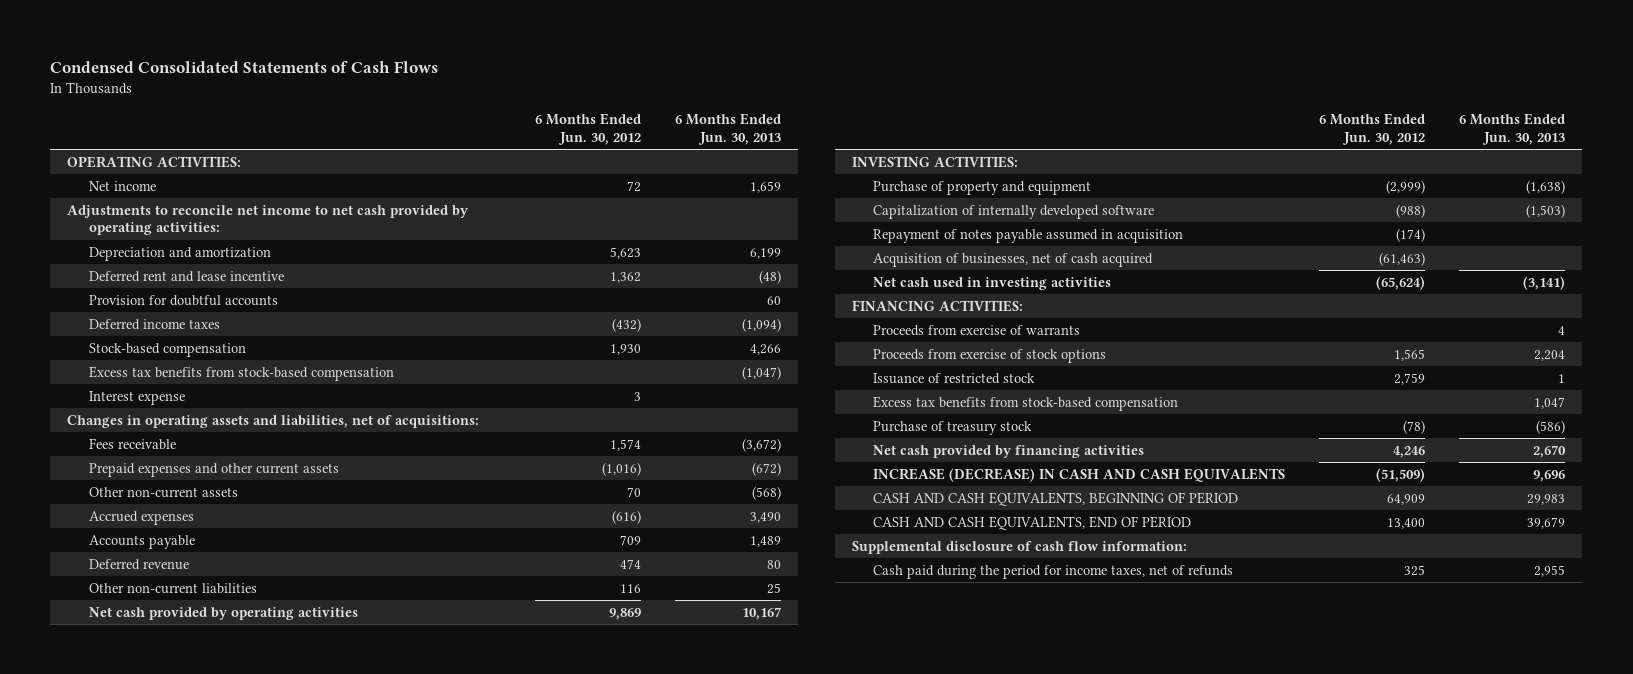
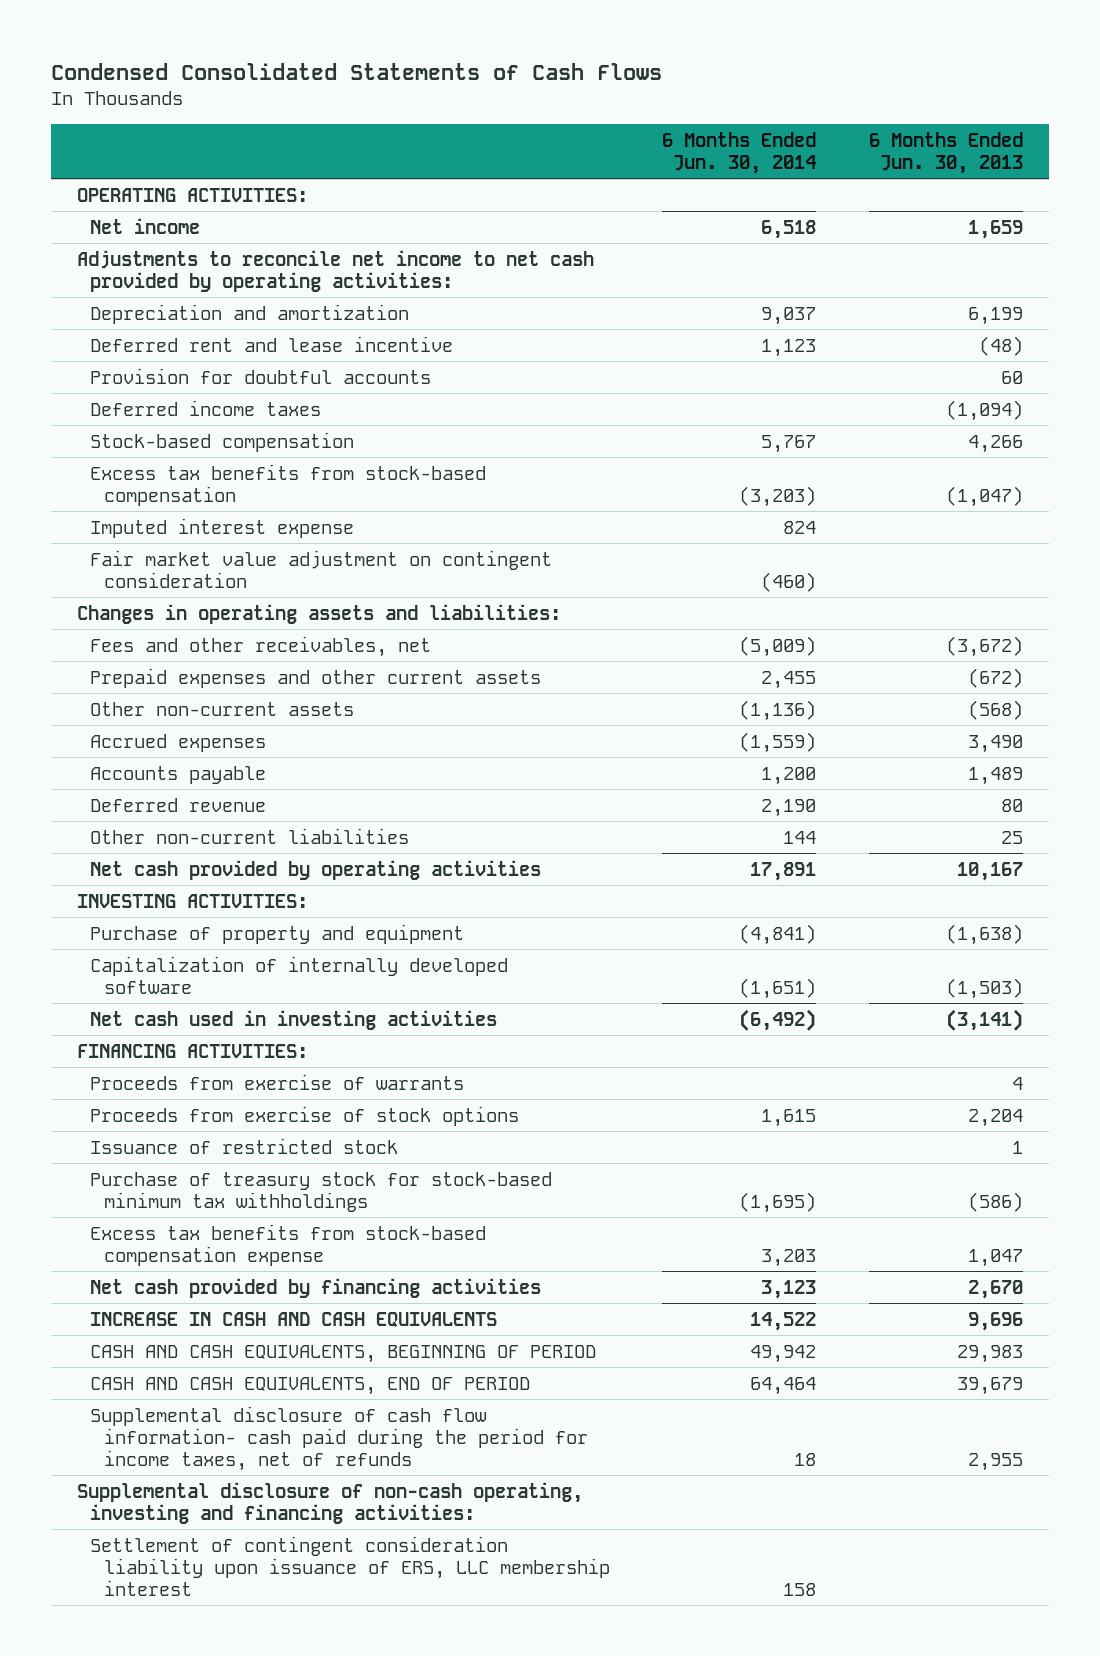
- | 6 Months Ended Jun. 30, 2012 | 6 Months Ended Jun. 30, 2013
+ | 6 Months Ended Jun. 30, 2014 | 6 Months Ended Jun. 30, 2013
- Interest expense | 3 |
- Changes in operating assets and liabilities, net of acquisitions:
- Fees receivable | 1,574 | (3,672)
+ Imputed interest expense | 824 |
+ Fair market value adjustment on contingent consideration | (460) |
+ Changes in operating assets and liabilities:
+ Fees and other receivables, net | (5,009) | (3,672)
- Repayment of notes payable assumed in acquisition | (174) |
- Acquisition of businesses, net of cash acquired | (61,463) |
- Excess tax benefits from stock-based compensation | | 1,047
- Purchase of treasury stock | (78) | (586)
+ Purchase of treasury stock for stock-based minimum tax withholdings | (1,695) | (586)
+ Excess tax benefits from stock-based compensation expense | 3,203 | 1,047
- INCREASE (DECREASE) IN CASH AND CASH EQUIVALENTS | (51,509) | 9,696
+ INCREASE IN CASH AND CASH EQUIVALENTS | 14,522 | 9,696
- Supplemental disclosure of cash flow information:
- Cash paid during the period for income taxes, net of refunds | 325 | 2,955
+ Supplemental disclosure of cash flow information- cash paid during the period for income taxes, net of refunds | 18 | 2,955
+ Supplemental disclosure of non-cash operating, investing and financing activities:
+ Settlement of contingent consideration liability upon issuance of ERS, LLC membership interest | 158 |

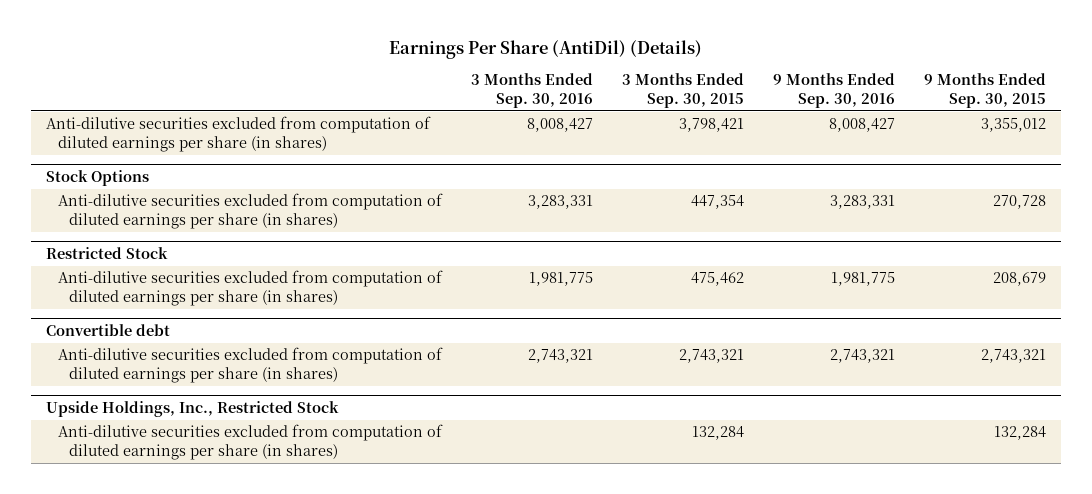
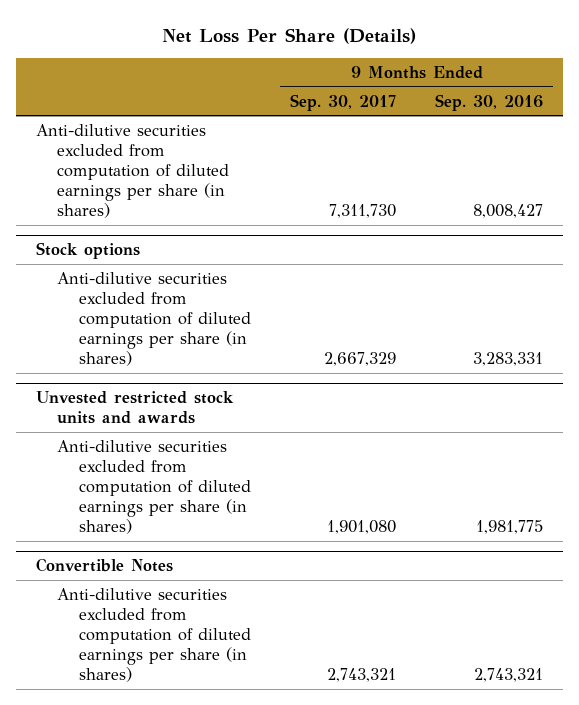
- Earnings Per Share (AntiDil) (Details)
+ Net Loss Per Share (Details)
- | 3 Months Ended Sep. 30, 2016 | 3 Months Ended Sep. 30, 2015 | 9 Months Ended Sep. 30, 2016 | 9 Months Ended Sep. 30, 2015
+ | 9 Months Ended Sep. 30, 2017 | 9 Months Ended Sep. 30, 2016
- Stock Options
+ Stock options
- Restricted Stock
+ Unvested restricted stock units and awards
- Convertible debt
+ Convertible Notes
- Upside Holdings, Inc., Restricted Stock
- Anti-dilutive securities excluded from computation of diluted earnings per share (in shares) | | 132,284 | | 132,284

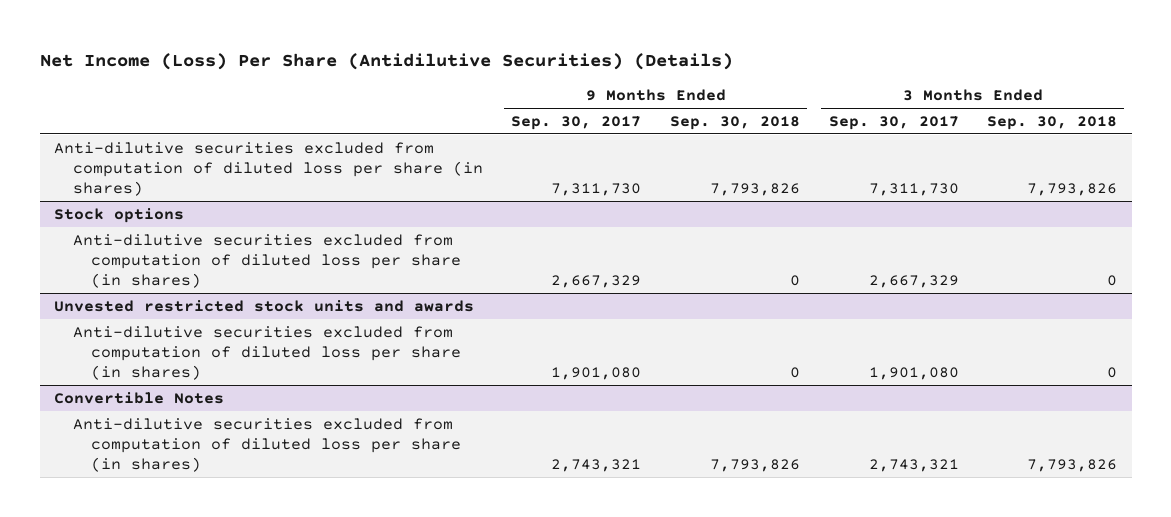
- Net Loss Per Share (Details)
+ Net Income (Loss) Per Share (Antidilutive Securities) (Details)
- | 9 Months Ended Sep. 30, 2017 | 9 Months Ended Sep. 30, 2016
+ | 9 Months Ended Sep. 30, 2017 | 9 Months Ended Sep. 30, 2018 | 3 Months Ended Sep. 30, 2017 | 3 Months Ended Sep. 30, 2018
- Anti-dilutive securities excluded from computation of diluted earnings per share (in shares) | 7,311,730 | 8,008,427
+ Anti-dilutive securities excluded from computation of diluted loss per share (in shares) | 7,311,730 | 7,793,826 | 7,311,730 | 7,793,826
@ Stock options
- Anti-dilutive securities excluded from computation of diluted earnings per share (in shares) | 2,667,329 | 3,283,331
+ Anti-dilutive securities excluded from computation of diluted loss per share (in shares) | 2,667,329 | 0 | 2,667,329 | 0
@ Unvested restricted stock units and awards
- Anti-dilutive securities excluded from computation of diluted earnings per share (in shares) | 1,901,080 | 1,981,775
+ Anti-dilutive securities excluded from computation of diluted loss per share (in shares) | 1,901,080 | 0 | 1,901,080 | 0
@ Convertible Notes
- Anti-dilutive securities excluded from computation of diluted earnings per share (in shares) | 2,743,321 | 2,743,321
+ Anti-dilutive securities excluded from computation of diluted loss per share (in shares) | 2,743,321 | 7,793,826 | 2,743,321 | 7,793,826

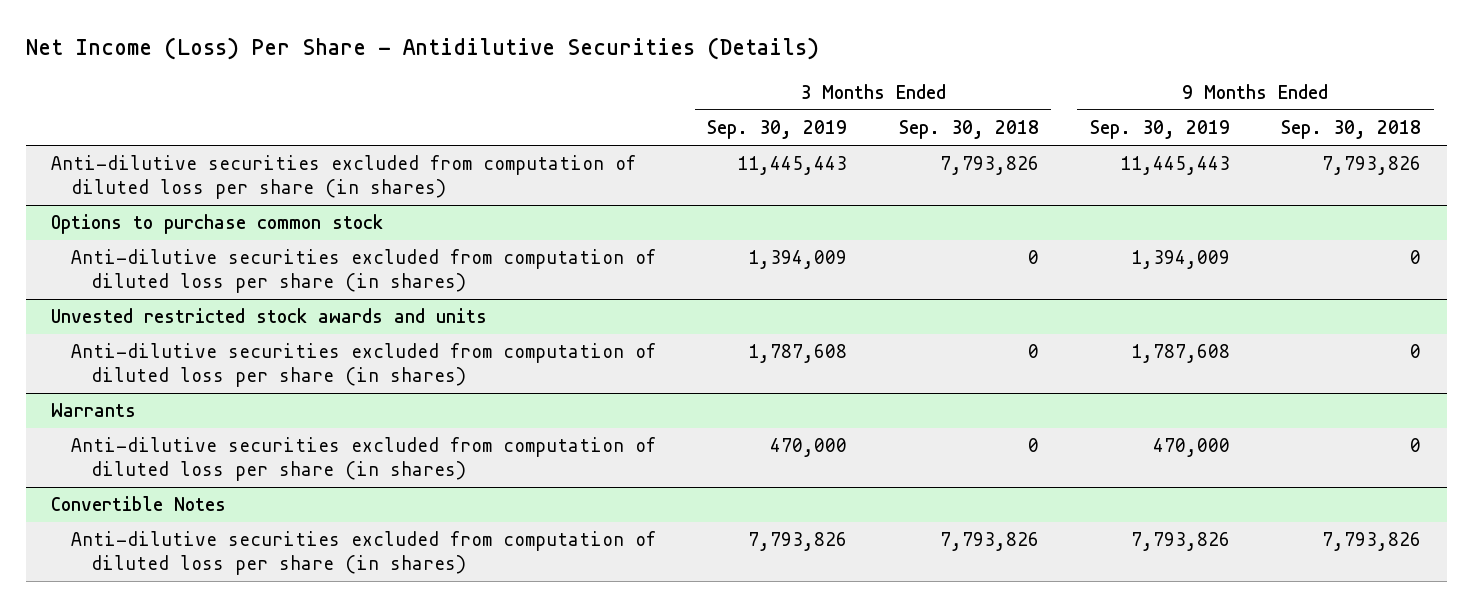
- Net Income (Loss) Per Share (Antidilutive Securities) (Details)
+ Net Income (Loss) Per Share - Antidilutive Securities (Details)
- | 9 Months Ended Sep. 30, 2017 | 9 Months Ended Sep. 30, 2018 | 3 Months Ended Sep. 30, 2017 | 3 Months Ended Sep. 30, 2018
+ | 3 Months Ended Sep. 30, 2019 | 3 Months Ended Sep. 30, 2018 | 9 Months Ended Sep. 30, 2019 | 9 Months Ended Sep. 30, 2018
- Stock options
+ Options to purchase common stock
- Unvested restricted stock units and awards
+ Unvested restricted stock awards and units
+ Warrants
+ Anti-dilutive securities excluded from computation of diluted loss per share (in shares) | 470,000 | 0 | 470,000 | 0

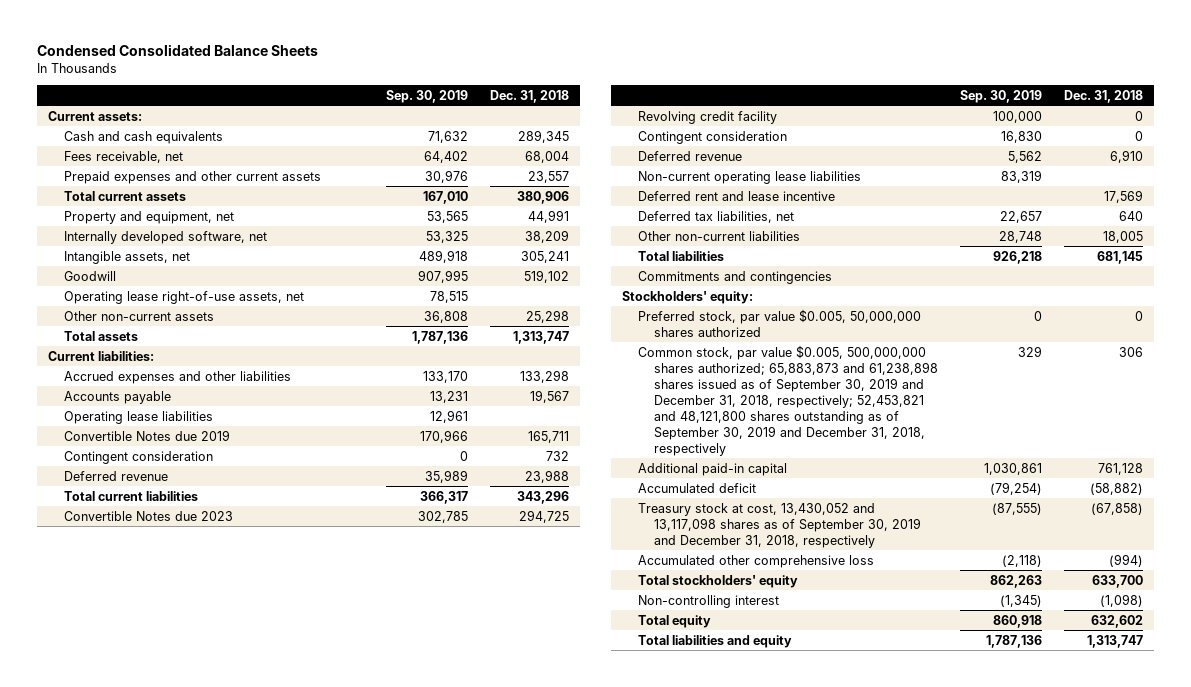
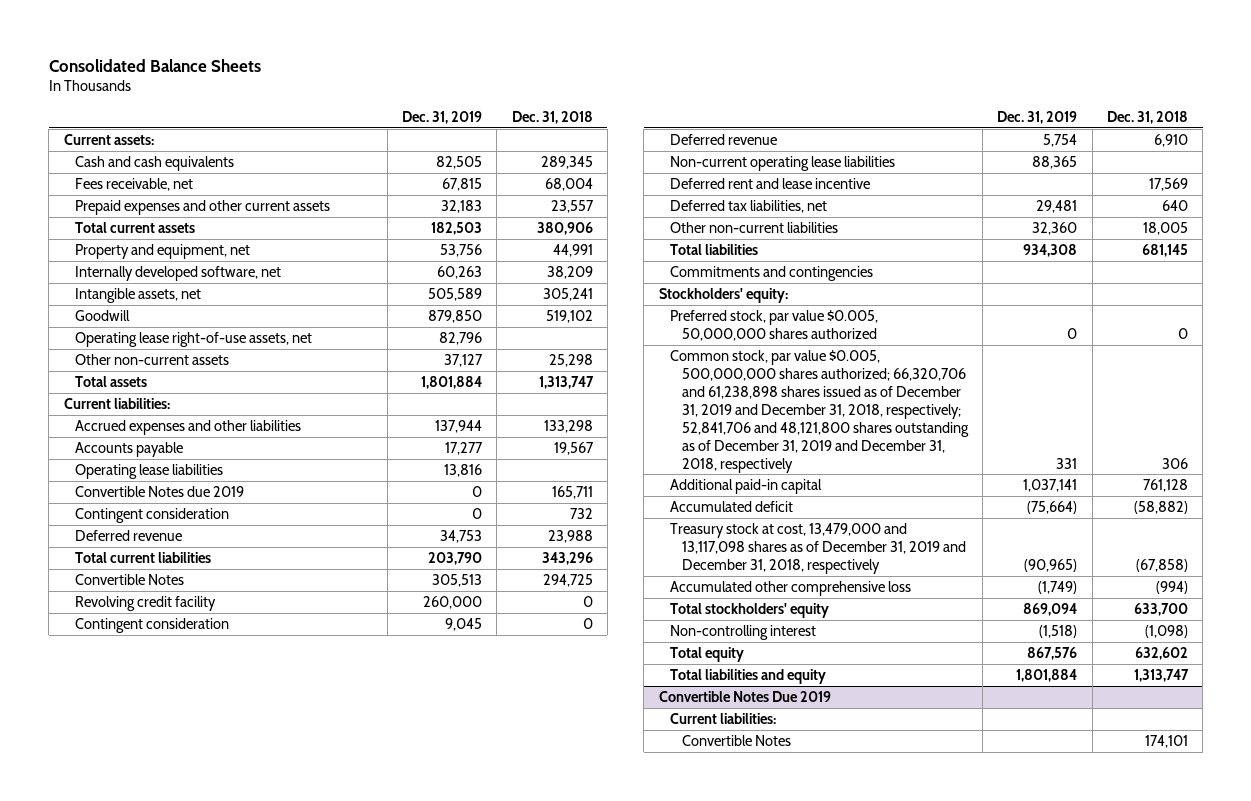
- Condensed Consolidated Balance Sheets
+ Consolidated Balance Sheets
- | Sep. 30, 2019 | Dec. 31, 2018
+ | Dec. 31, 2019 | Dec. 31, 2018
- Convertible Notes due 2023 | 302,785 | 294,725
+ Convertible Notes | 305,513 | 294,725
- Common stock, par value $0.005, 500,000,000 shares authorized; 65,883,873 and 61,238,898 shares issued as of September 30, 2019 and December 31, 2018, respectively; 52,453,821 and 48,121,800 shares outstanding as of September 30, 2019 and December 31, 2018, respectively | 329 | 306
+ Common stock, par value $0.005, 500,000,000 shares authorized; 66,320,706 and 61,238,898 shares issued as of December 31, 2019 and December 31, 2018, respectively; 52,841,706 and 48,121,800 shares outstanding as of December 31, 2019 and December 31, 2018, respectively | 331 | 306
- Treasury stock at cost, 13,430,052 and 13,117,098 shares as of September 30, 2019 and December 31, 2018, respectively | (87,555) | (67,858)
+ Treasury stock at cost, 13,479,000 and 13,117,098 shares as of December 31, 2019 and December 31, 2018, respectively | (90,965) | (67,858)
+ Convertible Notes Due 2019
+ Current liabilities:
+ Convertible Notes | | 174,101

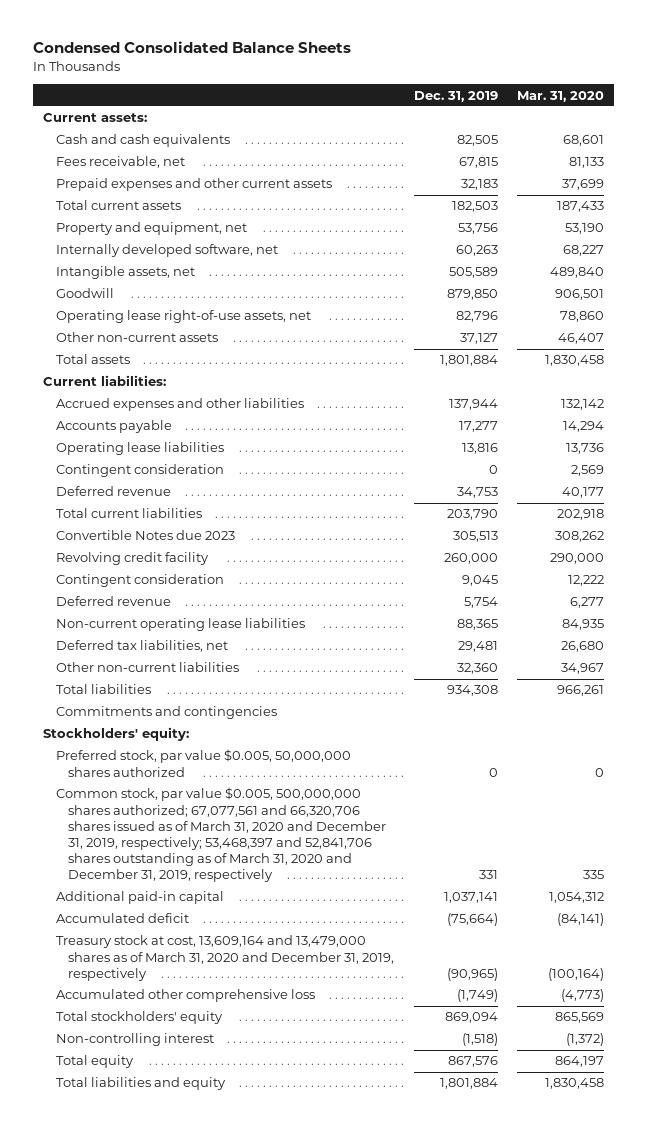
- Consolidated Balance Sheets
+ Condensed Consolidated Balance Sheets
- | Dec. 31, 2019 | Dec. 31, 2018
+ | Dec. 31, 2019 | Mar. 31, 2020
- Convertible Notes due 2019 | 0 | 165,711
- Convertible Notes | 305,513 | 294,725
+ Convertible Notes due 2023 | 305,513 | 308,262
- Deferred rent and lease incentive | | 17,569
- Common stock, par value $0.005, 500,000,000 shares authorized; 66,320,706 and 61,238,898 shares issued as of December 31, 2019 and December 31, 2018, respectively; 52,841,706 and 48,121,800 shares outstanding as of December 31, 2019 and December 31, 2018, respectively | 331 | 306
+ Common stock, par value $0.005, 500,000,000 shares authorized; 67,077,561 and 66,320,706 shares issued as of March 31, 2020 and December 31, 2019, respectively; 53,468,397 and 52,841,706 shares outstanding as of March 31, 2020 and December 31, 2019, respectively | 331 | 335
- Treasury stock at cost, 13,479,000 and 13,117,098 shares as of December 31, 2019 and December 31, 2018, respectively | (90,965) | (67,858)
+ Treasury stock at cost, 13,609,164 and 13,479,000 shares as of March 31, 2020 and December 31, 2019, respectively | (90,965) | (100,164)
- Convertible Notes Due 2019
- Current liabilities:
- Convertible Notes | | 174,101

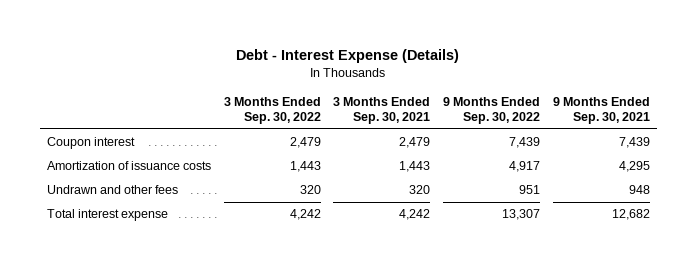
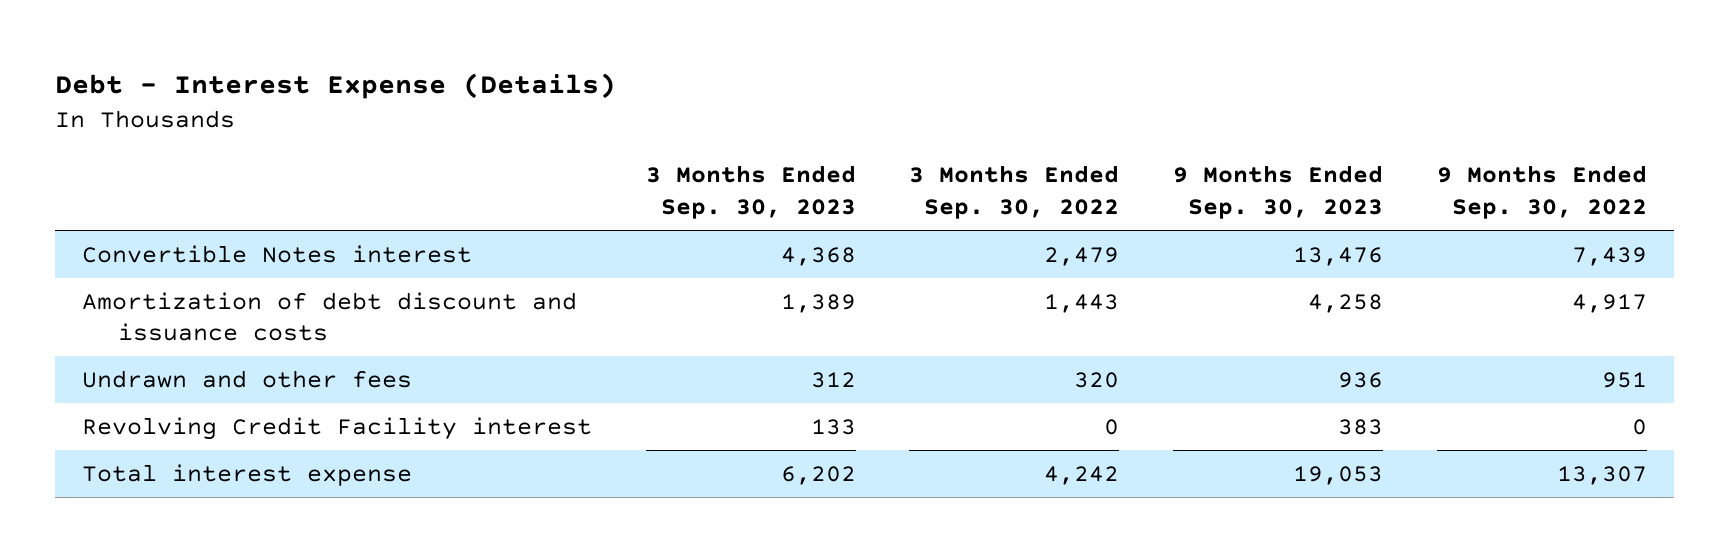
- | 3 Months Ended Sep. 30, 2022 | 3 Months Ended Sep. 30, 2021 | 9 Months Ended Sep. 30, 2022 | 9 Months Ended Sep. 30, 2021
+ | 3 Months Ended Sep. 30, 2023 | 3 Months Ended Sep. 30, 2022 | 9 Months Ended Sep. 30, 2023 | 9 Months Ended Sep. 30, 2022
- Coupon interest | 2,479 | 2,479 | 7,439 | 7,439
- Amortization of issuance costs | 1,443 | 1,443 | 4,917 | 4,295
+ Convertible Notes interest | 4,368 | 2,479 | 13,476 | 7,439
+ Amortization of debt discount and issuance costs | 1,389 | 1,443 | 4,258 | 4,917
+ Revolving Credit Facility interest | 133 | 0 | 383 | 0

